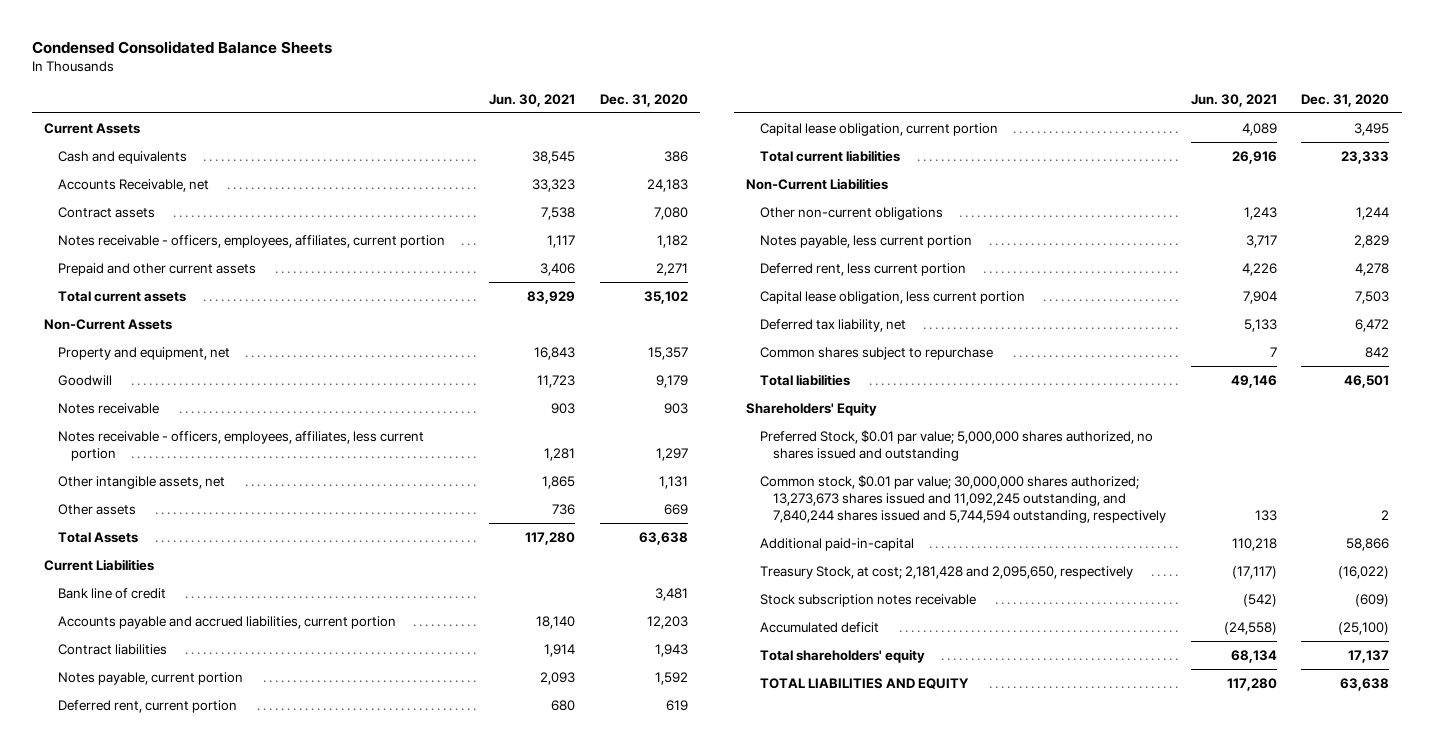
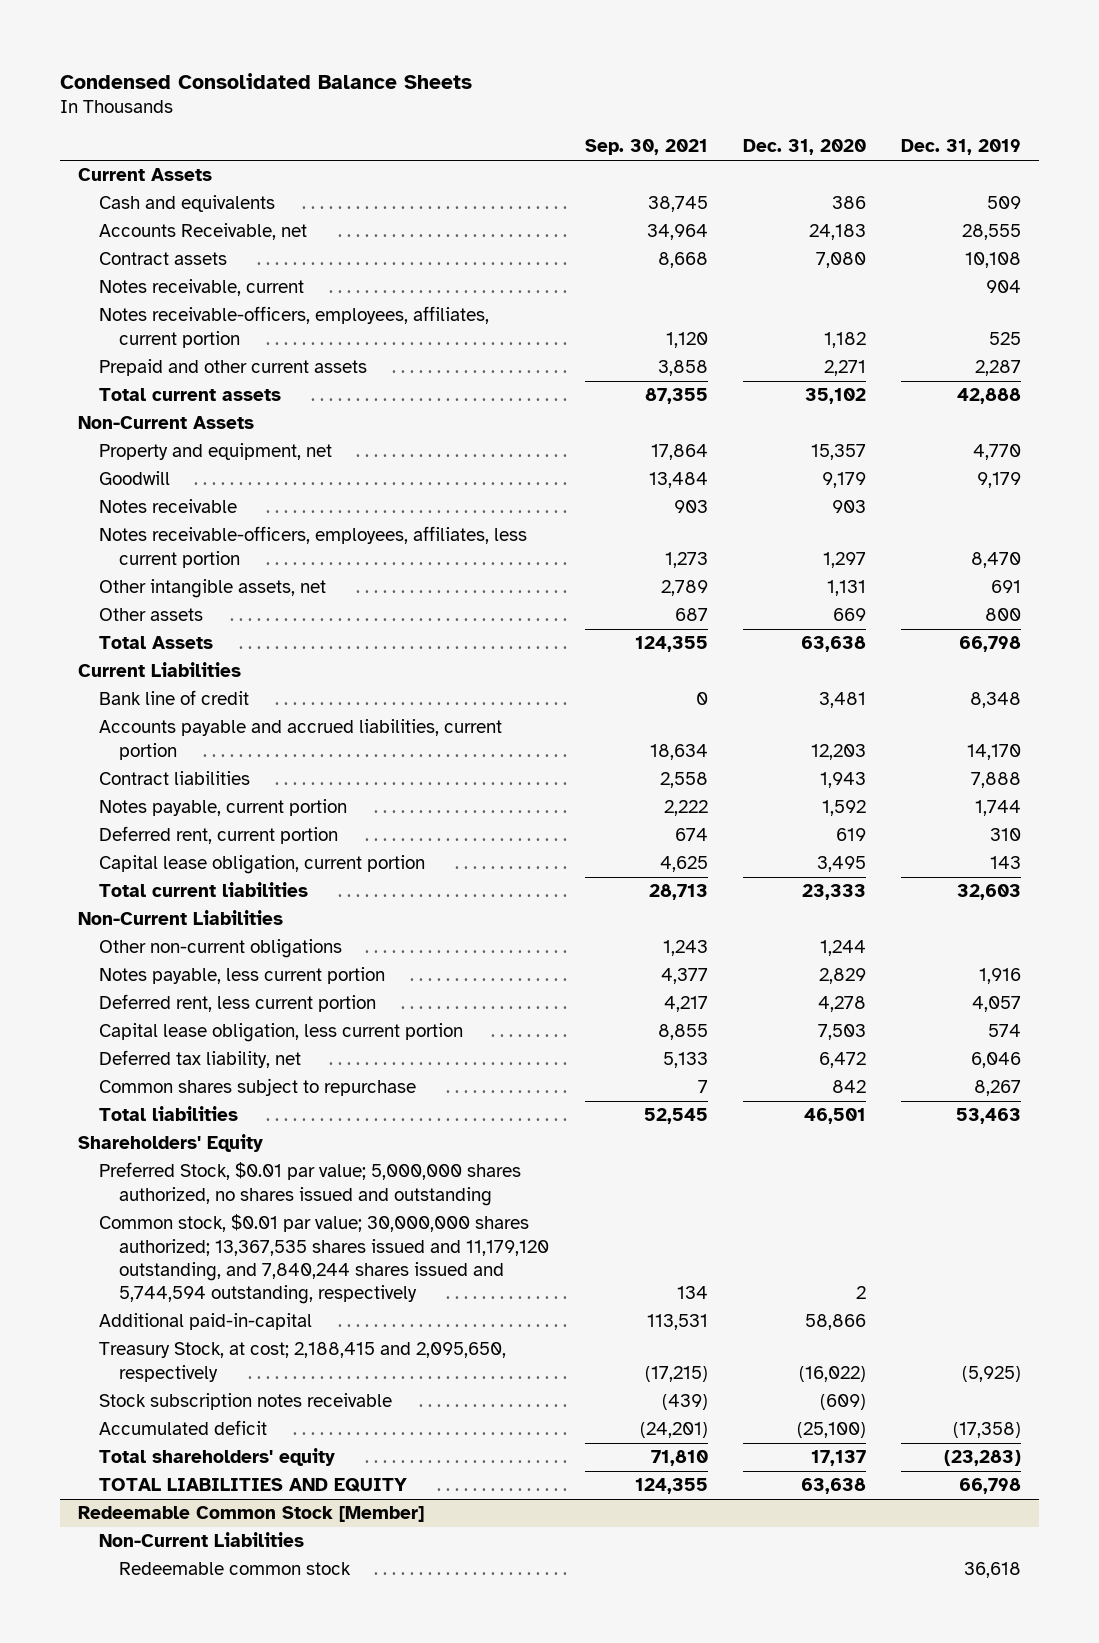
- | Jun. 30, 2021 | Dec. 31, 2020
+ | Sep. 30, 2021 | Dec. 31, 2020 | Dec. 31, 2019
- Notes receivable - officers, employees, affiliates, current portion | 1,117 | 1,182
+ Notes receivable, current | | | 904
+ Notes receivable-officers, employees, affiliates, current portion | 1,120 | 1,182 | 525
- Notes receivable - officers, employees, affiliates, less current portion | 1,281 | 1,297
+ Notes receivable-officers, employees, affiliates, less current portion | 1,273 | 1,297 | 8,470
- Common stock, $0.01 par value; 30,000,000 shares authorized; 13,273,673 shares issued and 11,092,245 outstanding, and 7,840,244 shares issued and 5,744,594 outstanding, respectively | 133 | 2
+ Common stock, $0.01 par value; 30,000,000 shares authorized; 13,367,535 shares issued and 11,179,120 outstanding, and 7,840,244 shares issued and 5,744,594 outstanding, respectively | 134 | 2 |
- Treasury Stock, at cost; 2,181,428 and 2,095,650, respectively | (17,117) | (16,022)
+ Treasury Stock, at cost; 2,188,415 and 2,095,650, respectively | (17,215) | (16,022) | (5,925)
+ Redeemable Common Stock [Member]
+ Non-Current Liabilities
+ Redeemable common stock | | | 36,618

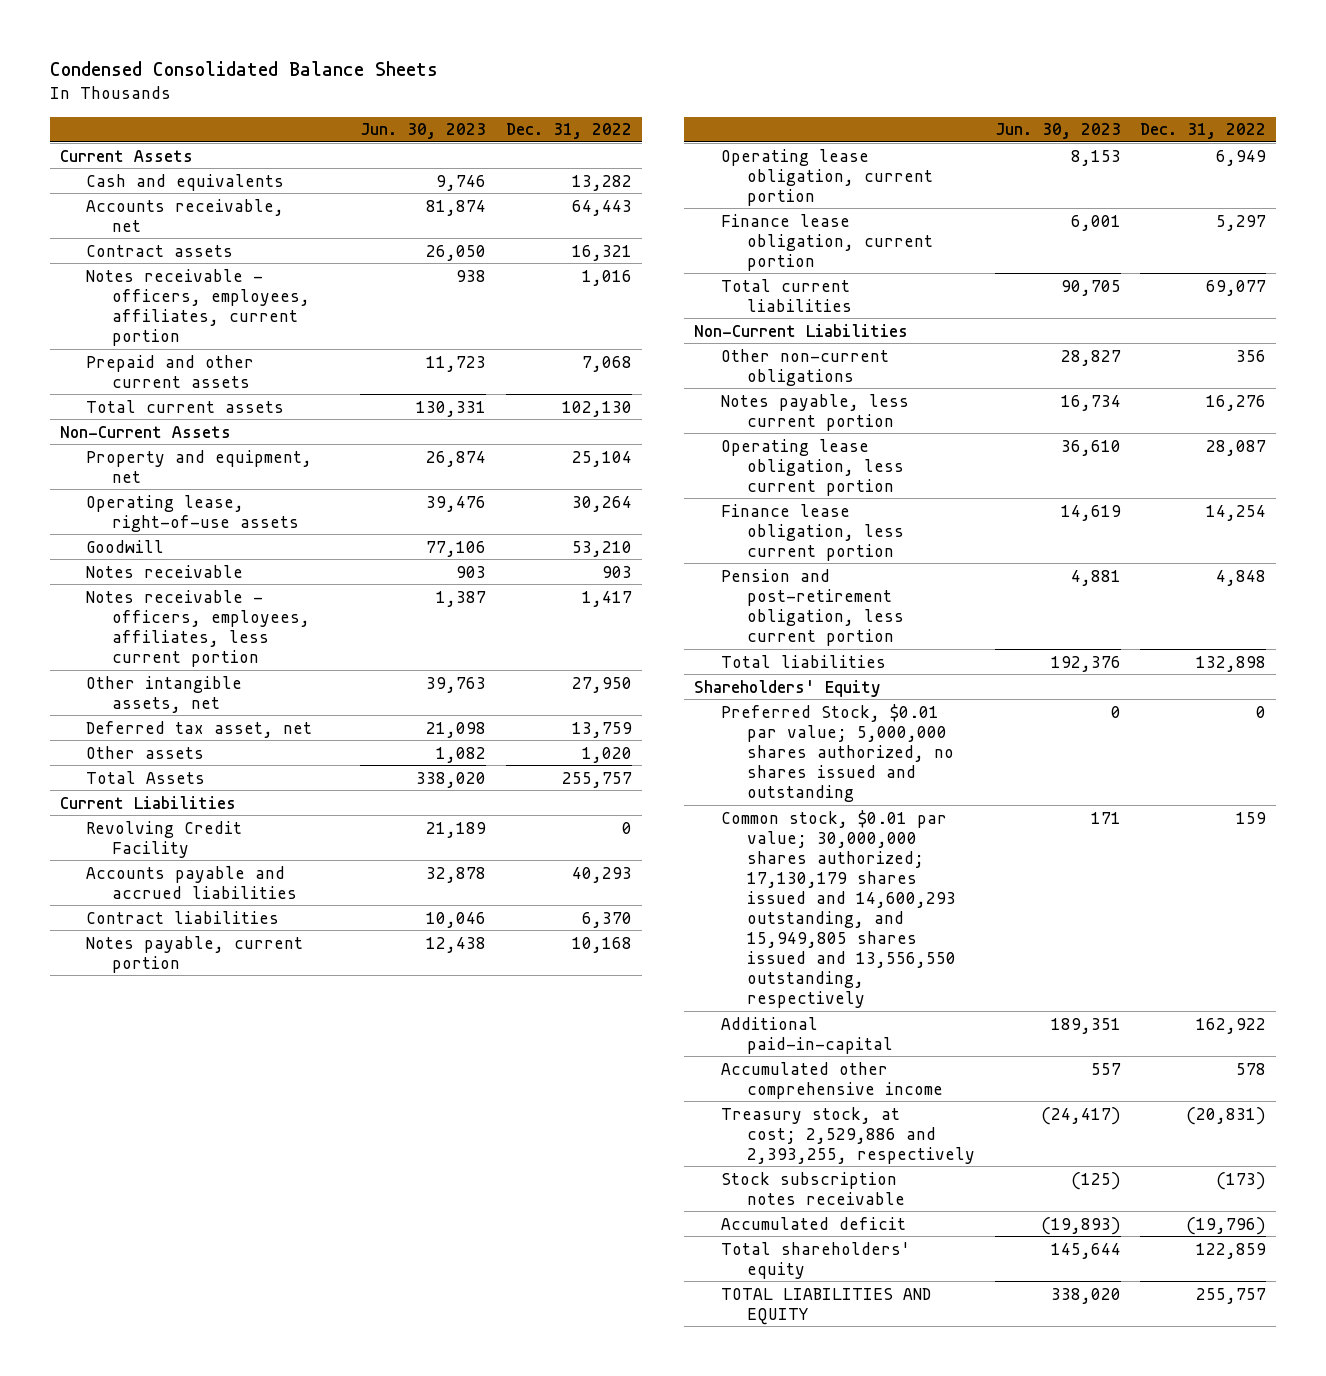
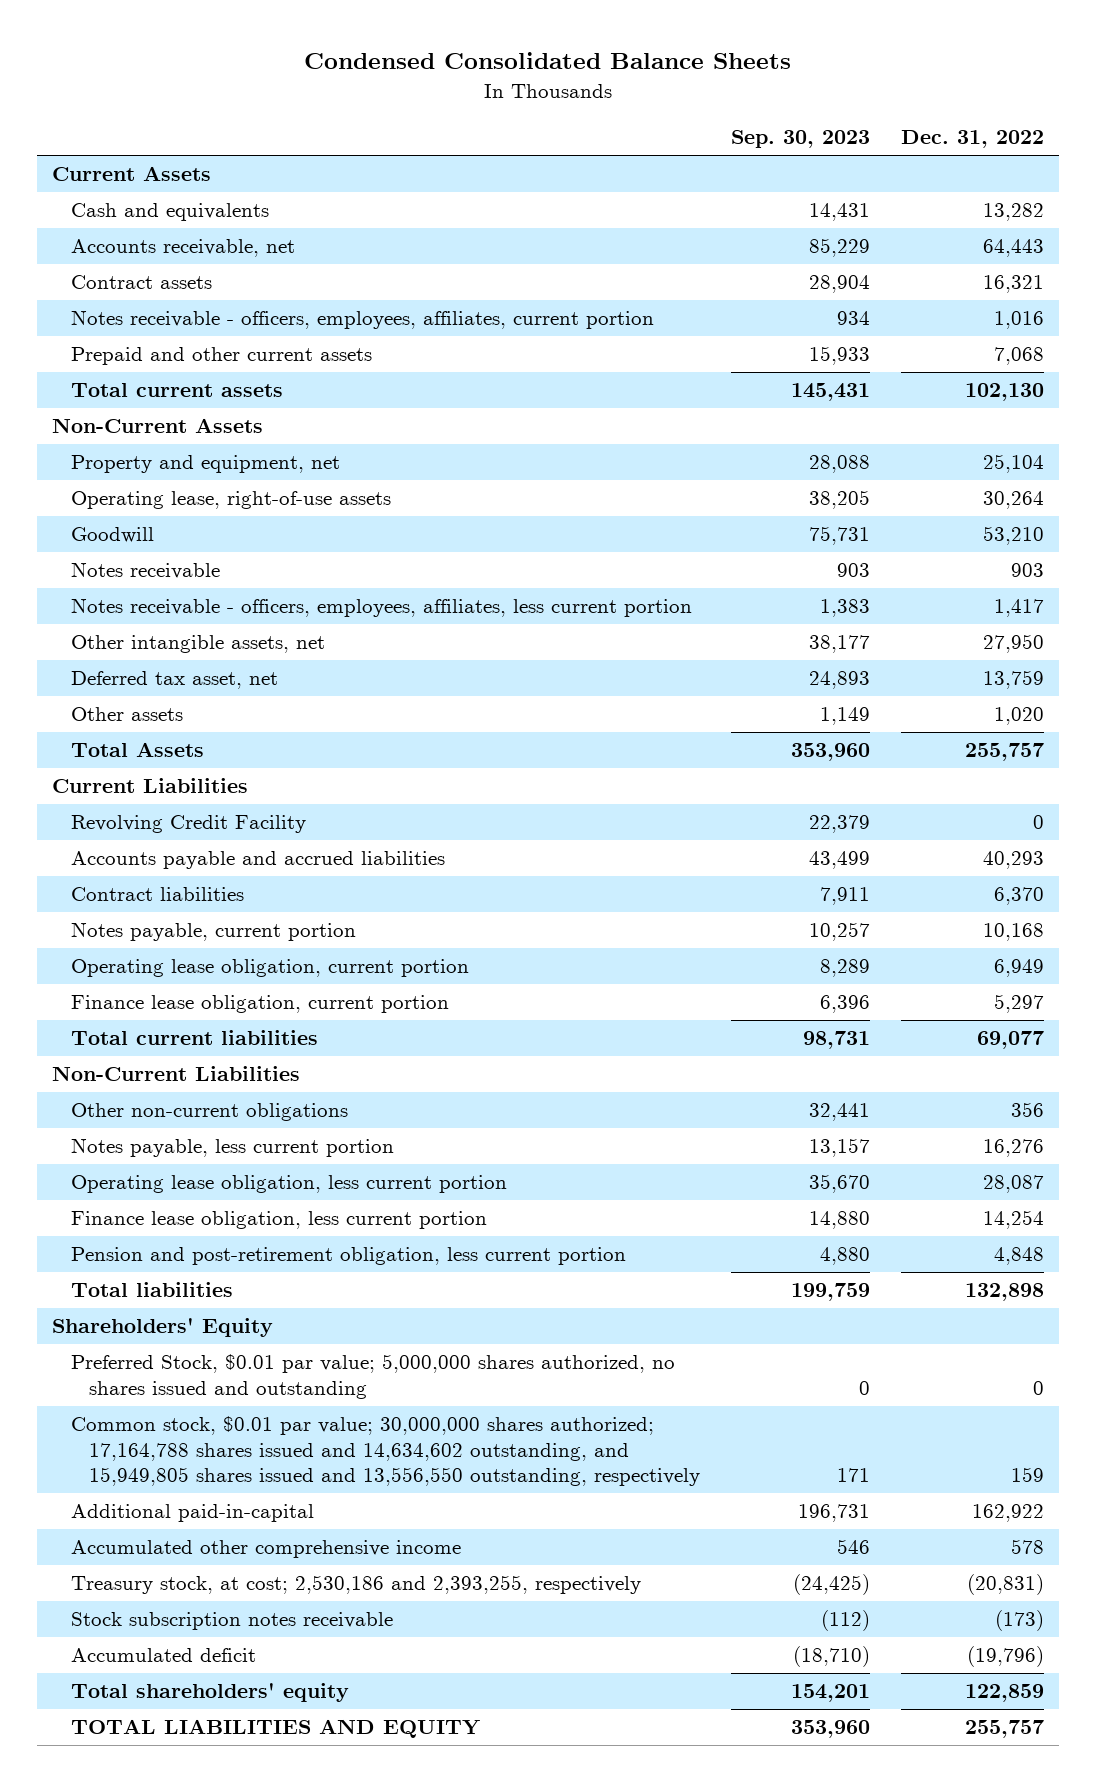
- | Jun. 30, 2023 | Dec. 31, 2022
+ | Sep. 30, 2023 | Dec. 31, 2022
- Common stock, $0.01 par value; 30,000,000 shares authorized; 17,130,179 shares issued and 14,600,293 outstanding, and 15,949,805 shares issued and 13,556,550 outstanding, respectively | 171 | 159
+ Common stock, $0.01 par value; 30,000,000 shares authorized; 17,164,788 shares issued and 14,634,602 outstanding, and 15,949,805 shares issued and 13,556,550 outstanding, respectively | 171 | 159
- Treasury stock, at cost; 2,529,886 and 2,393,255, respectively | (24,417) | (20,831)
+ Treasury stock, at cost; 2,530,186 and 2,393,255, respectively | (24,425) | (20,831)

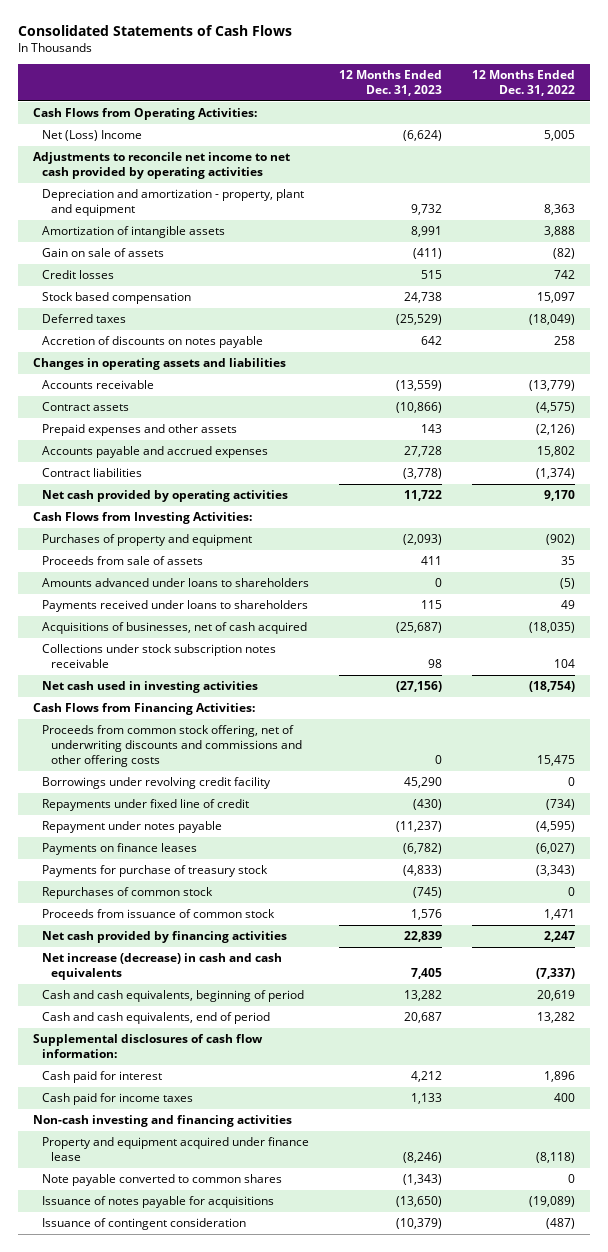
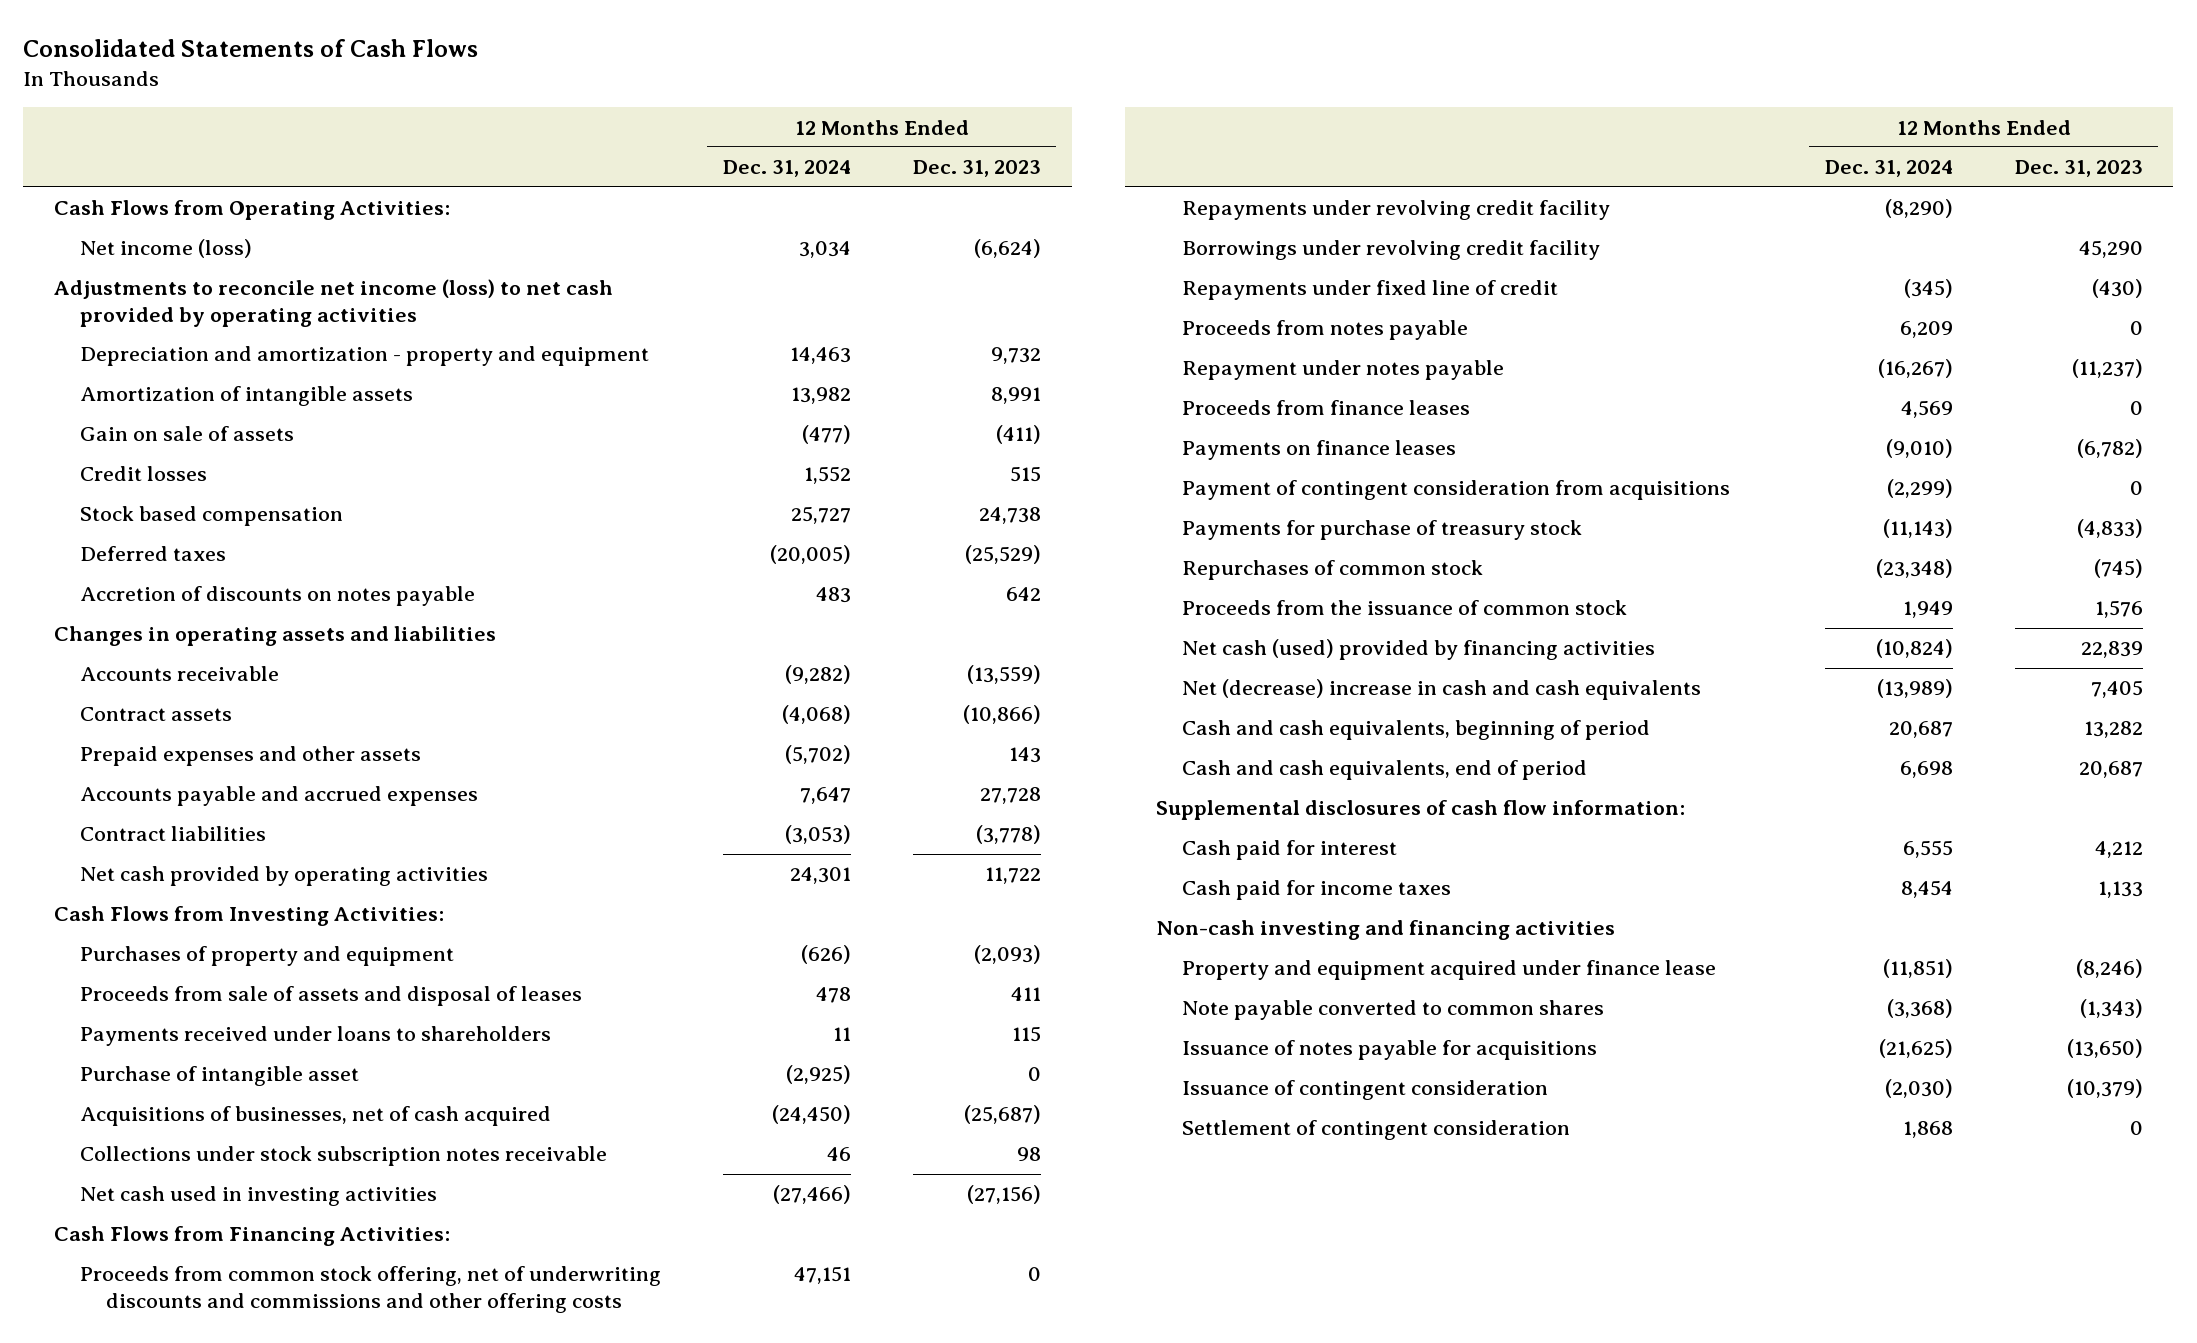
- | 12 Months Ended Dec. 31, 2023 | 12 Months Ended Dec. 31, 2022
+ | 12 Months Ended Dec. 31, 2024 | 12 Months Ended Dec. 31, 2023
- Net (Loss) Income | (6,624) | 5,005
- Adjustments to reconcile net income to net cash provided by operating activities
- Depreciation and amortization - property, plant and equipment | 9,732 | 8,363
+ Net income (loss) | 3,034 | (6,624)
+ Adjustments to reconcile net income (loss) to net cash provided by operating activities
+ Depreciation and amortization - property and equipment | 14,463 | 9,732
- Proceeds from sale of assets | 411 | 35
- Amounts advanced under loans to shareholders | 0 | (5)
+ Proceeds from sale of assets and disposal of leases | 478 | 411
+ Purchase of intangible asset | (2,925) | 0
+ Repayments under revolving credit facility | (8,290) |
+ Proceeds from notes payable | 6,209 | 0
+ Proceeds from finance leases | 4,569 | 0
+ Payment of contingent consideration from acquisitions | (2,299) | 0
- Proceeds from issuance of common stock | 1,576 | 1,471
- Net cash provided by financing activities | 22,839 | 2,247
- Net increase (decrease) in cash and cash equivalents | 7,405 | (7,337)
+ Proceeds from the issuance of common stock | 1,949 | 1,576
+ Net cash (used) provided by financing activities | (10,824) | 22,839
+ Net (decrease) increase in cash and cash equivalents | (13,989) | 7,405
+ Settlement of contingent consideration | 1,868 | 0

